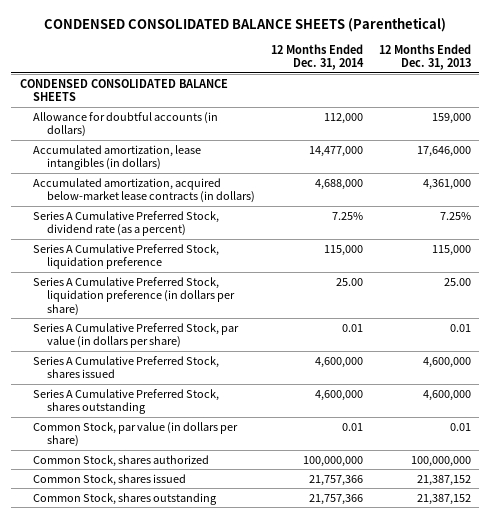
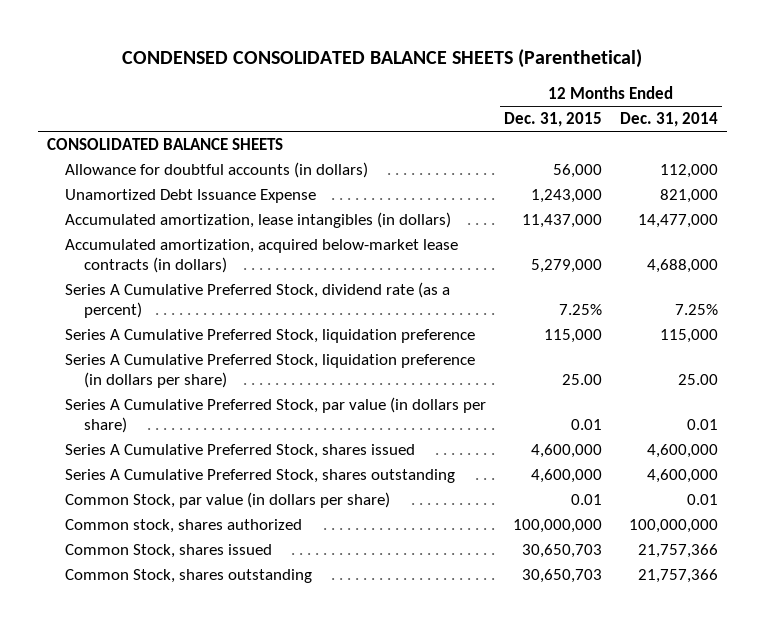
- | 12 Months Ended Dec. 31, 2014 | 12 Months Ended Dec. 31, 2013
+ | 12 Months Ended Dec. 31, 2015 | 12 Months Ended Dec. 31, 2014
- CONDENSED CONSOLIDATED BALANCE SHEETS
+ CONSOLIDATED BALANCE SHEETS
+ Unamortized Debt Issuance Expense | 1,243,000 | 821,000
- Common Stock, shares authorized | 100,000,000 | 100,000,000
+ Common stock, shares authorized | 100,000,000 | 100,000,000

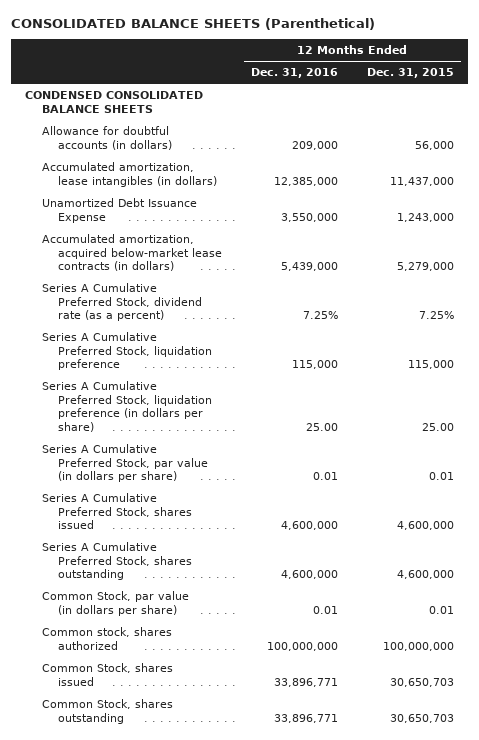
- CONDENSED CONSOLIDATED BALANCE SHEETS (Parenthetical)
+ CONSOLIDATED BALANCE SHEETS (Parenthetical)
- | 12 Months Ended Dec. 31, 2015 | 12 Months Ended Dec. 31, 2014
+ | 12 Months Ended Dec. 31, 2016 | 12 Months Ended Dec. 31, 2015
- CONSOLIDATED BALANCE SHEETS
+ CONDENSED CONSOLIDATED BALANCE SHEETS
moved down: Unamortized Debt Issuance Expense | 3,550,000 | 1,243,000

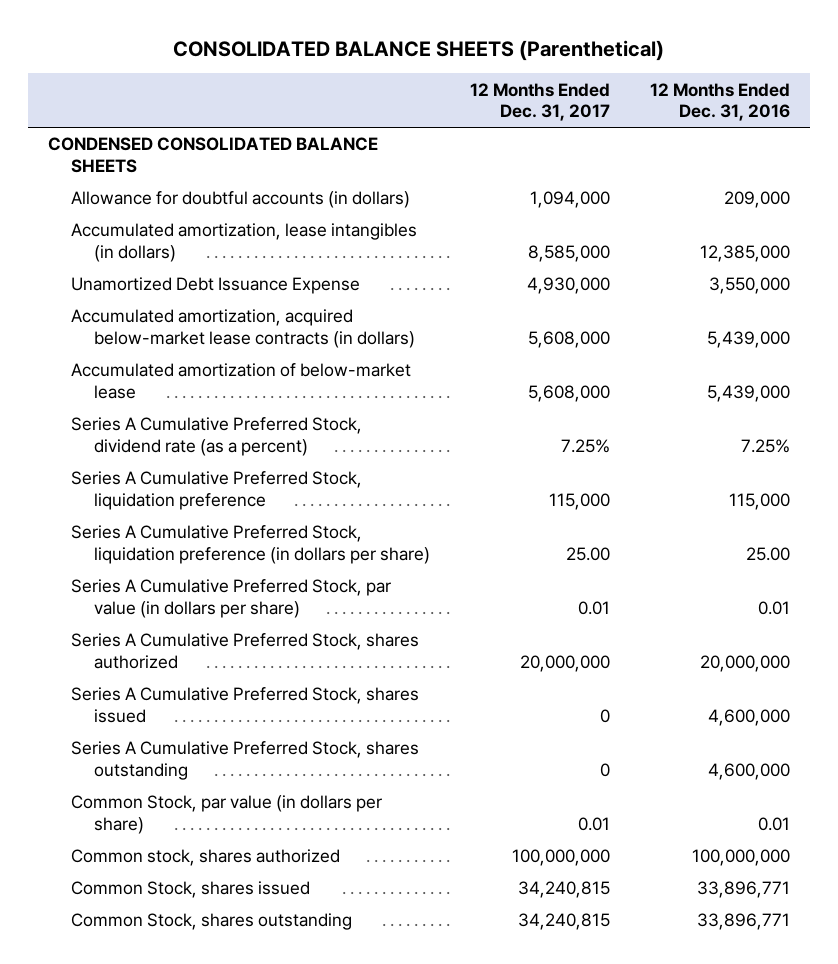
- | 12 Months Ended Dec. 31, 2016 | 12 Months Ended Dec. 31, 2015
+ | 12 Months Ended Dec. 31, 2017 | 12 Months Ended Dec. 31, 2016
+ Accumulated amortization of below-market lease | 5,608,000 | 5,439,000
+ Series A Cumulative Preferred Stock, shares authorized | 20,000,000 | 20,000,000

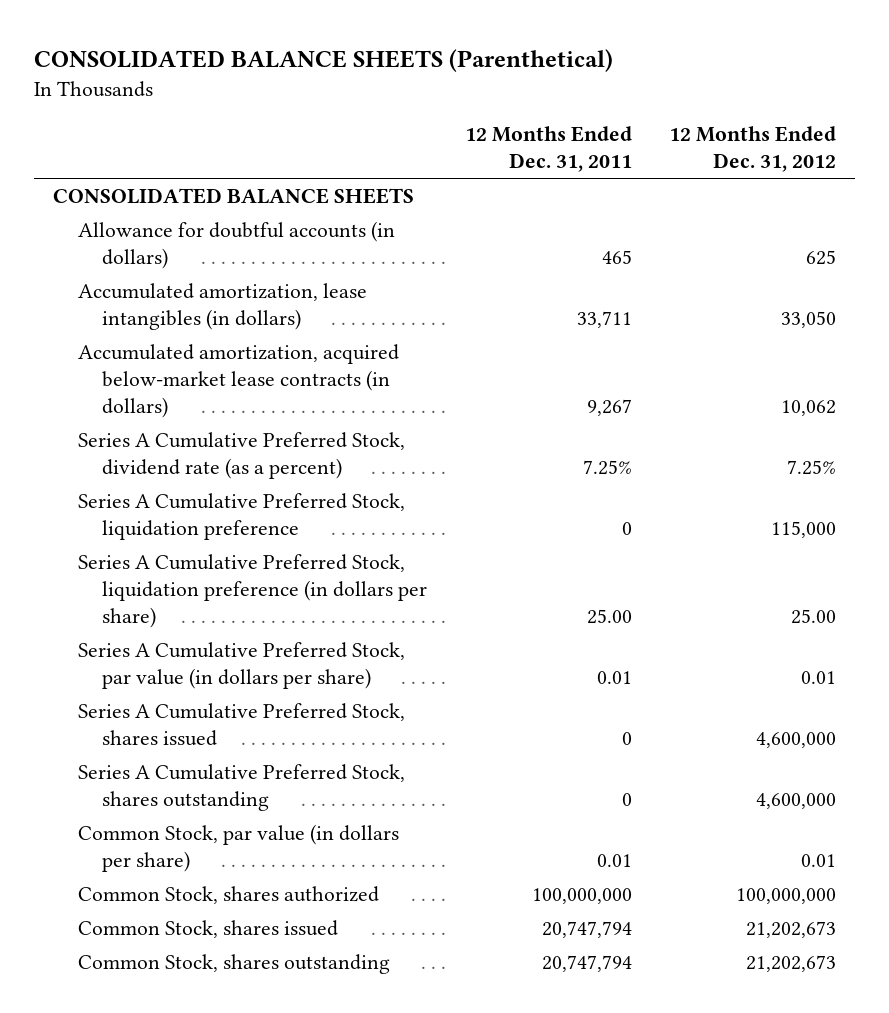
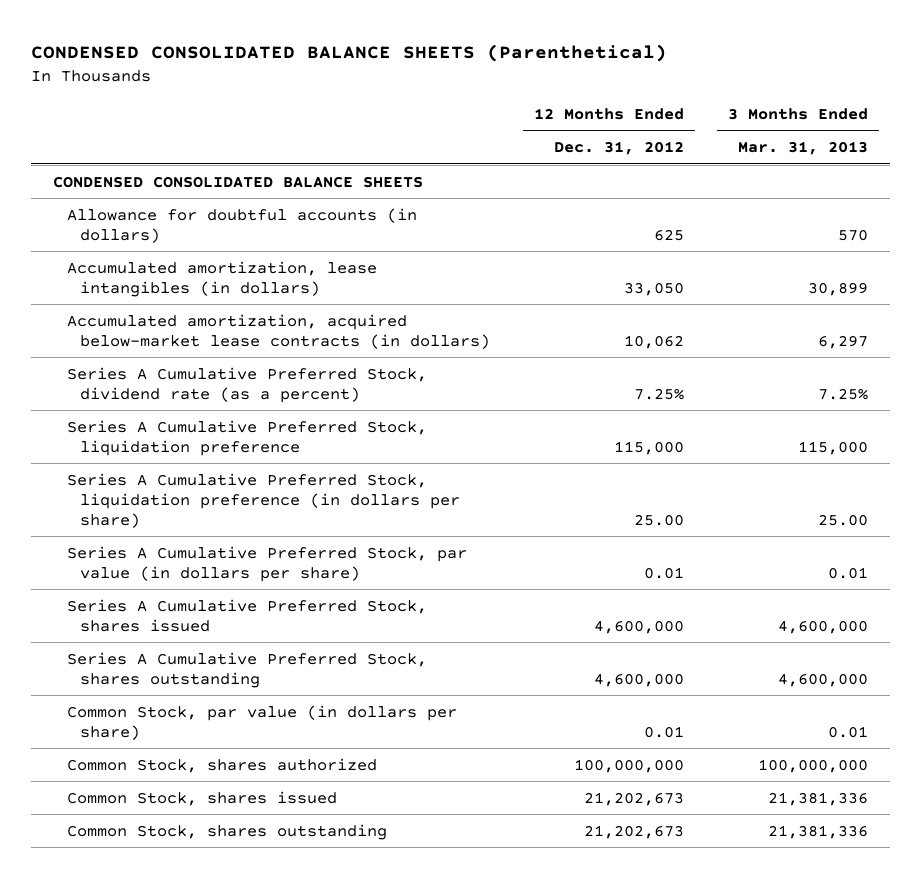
- CONSOLIDATED BALANCE SHEETS (Parenthetical)
+ CONDENSED CONSOLIDATED BALANCE SHEETS (Parenthetical)
- | 12 Months Ended Dec. 31, 2011 | 12 Months Ended Dec. 31, 2012
+ | 12 Months Ended Dec. 31, 2012 | 3 Months Ended Mar. 31, 2013
- CONSOLIDATED BALANCE SHEETS
+ CONDENSED CONSOLIDATED BALANCE SHEETS

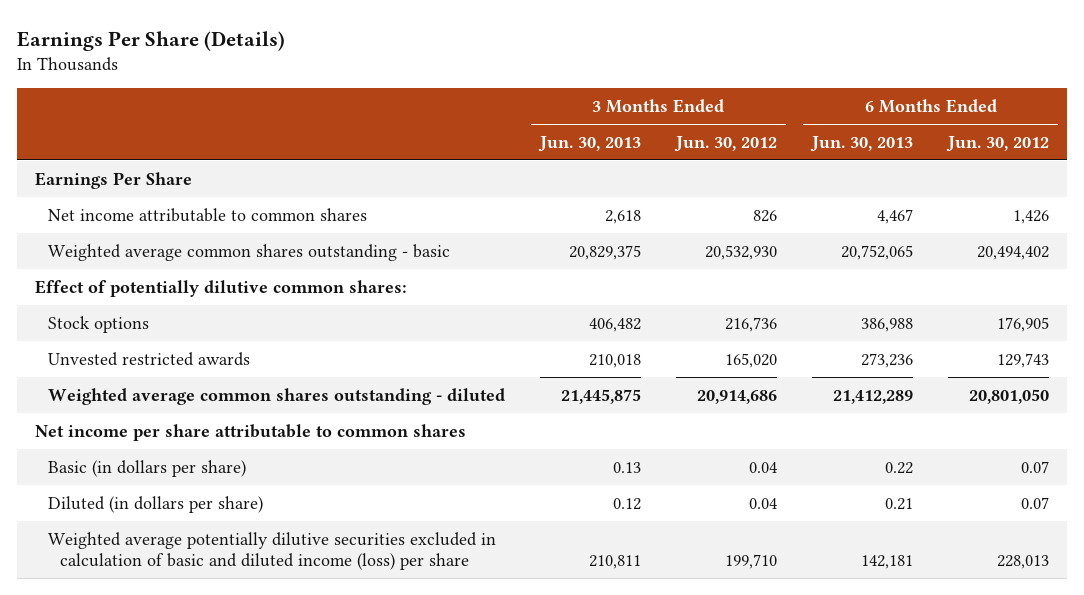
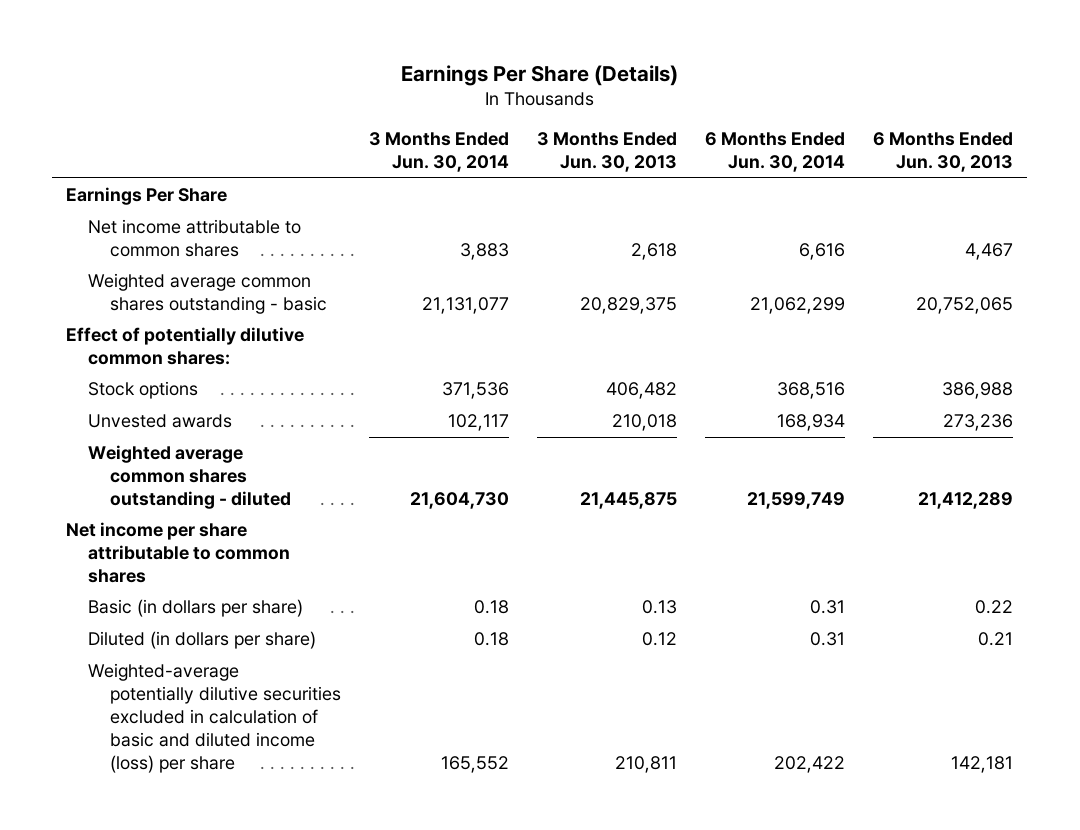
- | 3 Months Ended Jun. 30, 2013 | 3 Months Ended Jun. 30, 2012 | 6 Months Ended Jun. 30, 2013 | 6 Months Ended Jun. 30, 2012
+ | 3 Months Ended Jun. 30, 2014 | 3 Months Ended Jun. 30, 2013 | 6 Months Ended Jun. 30, 2014 | 6 Months Ended Jun. 30, 2013
- Unvested restricted awards | 210,018 | 165,020 | 273,236 | 129,743
+ Unvested awards | 102,117 | 210,018 | 168,934 | 273,236
- Weighted average potentially dilutive securities excluded in calculation of basic and diluted income (loss) per share | 210,811 | 199,710 | 142,181 | 228,013
+ Weighted-average potentially dilutive securities excluded in calculation of basic and diluted income (loss) per share | 165,552 | 210,811 | 202,422 | 142,181

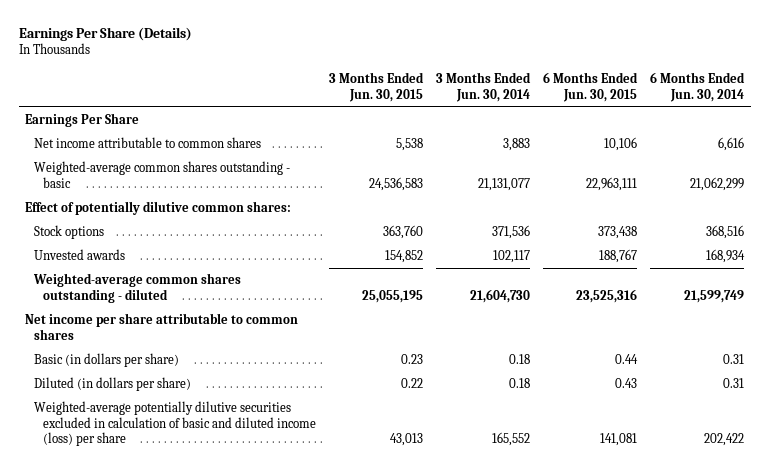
- | 3 Months Ended Jun. 30, 2014 | 3 Months Ended Jun. 30, 2013 | 6 Months Ended Jun. 30, 2014 | 6 Months Ended Jun. 30, 2013
+ | 3 Months Ended Jun. 30, 2015 | 3 Months Ended Jun. 30, 2014 | 6 Months Ended Jun. 30, 2015 | 6 Months Ended Jun. 30, 2014
- Weighted average common shares outstanding - basic | 21,131,077 | 20,829,375 | 21,062,299 | 20,752,065
+ Weighted-average common shares outstanding - basic | 24,536,583 | 21,131,077 | 22,963,111 | 21,062,299
- Weighted average common shares outstanding - diluted | 21,604,730 | 21,445,875 | 21,599,749 | 21,412,289
+ Weighted-average common shares outstanding - diluted | 25,055,195 | 21,604,730 | 23,525,316 | 21,599,749

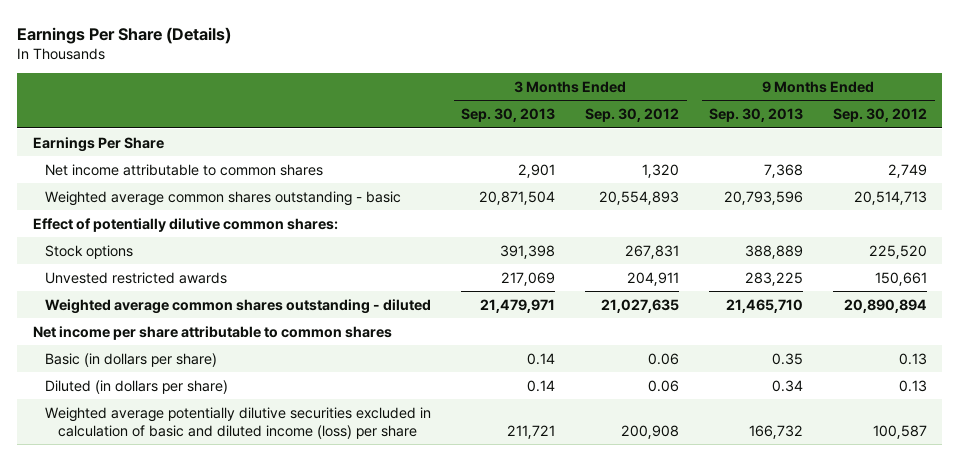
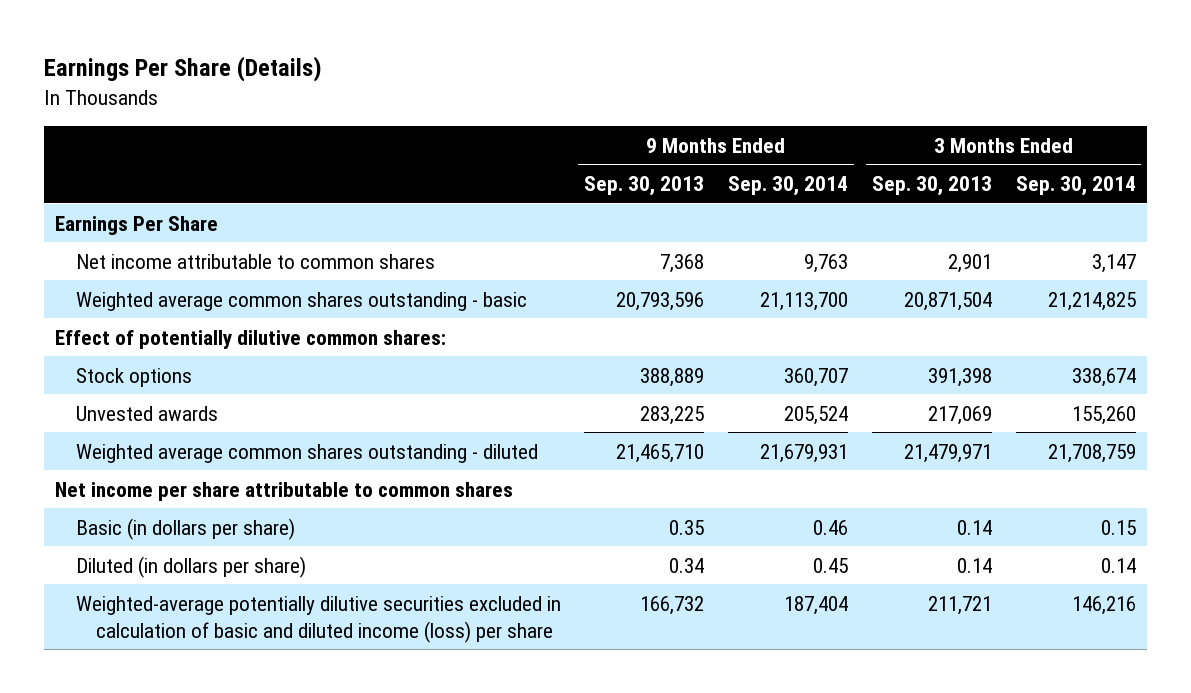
- | 3 Months Ended Sep. 30, 2013 | 3 Months Ended Sep. 30, 2012 | 9 Months Ended Sep. 30, 2013 | 9 Months Ended Sep. 30, 2012
+ | 9 Months Ended Sep. 30, 2013 | 9 Months Ended Sep. 30, 2014 | 3 Months Ended Sep. 30, 2013 | 3 Months Ended Sep. 30, 2014
- Unvested restricted awards | 217,069 | 204,911 | 283,225 | 150,661
+ Unvested awards | 283,225 | 205,524 | 217,069 | 155,260
- Weighted average potentially dilutive securities excluded in calculation of basic and diluted income (loss) per share | 211,721 | 200,908 | 166,732 | 100,587
+ Weighted-average potentially dilutive securities excluded in calculation of basic and diluted income (loss) per share | 166,732 | 187,404 | 211,721 | 146,216

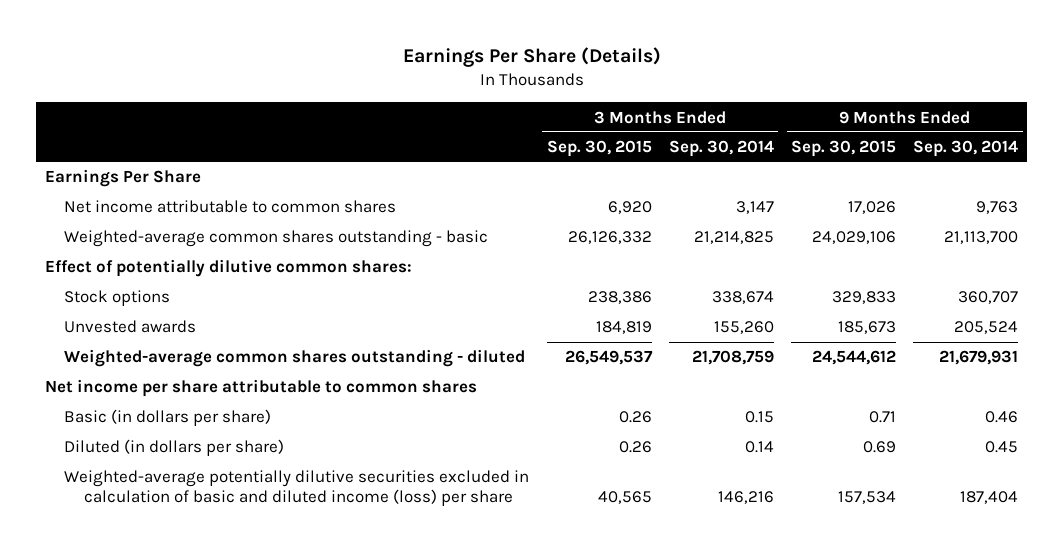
- | 9 Months Ended Sep. 30, 2013 | 9 Months Ended Sep. 30, 2014 | 3 Months Ended Sep. 30, 2013 | 3 Months Ended Sep. 30, 2014
+ | 3 Months Ended Sep. 30, 2015 | 3 Months Ended Sep. 30, 2014 | 9 Months Ended Sep. 30, 2015 | 9 Months Ended Sep. 30, 2014
- Weighted average common shares outstanding - basic | 20,793,596 | 21,113,700 | 20,871,504 | 21,214,825
+ Weighted-average common shares outstanding - basic | 26,126,332 | 21,214,825 | 24,029,106 | 21,113,700
- Weighted average common shares outstanding - diluted | 21,465,710 | 21,679,931 | 21,479,971 | 21,708,759
+ Weighted-average common shares outstanding - diluted | 26,549,537 | 21,708,759 | 24,544,612 | 21,679,931

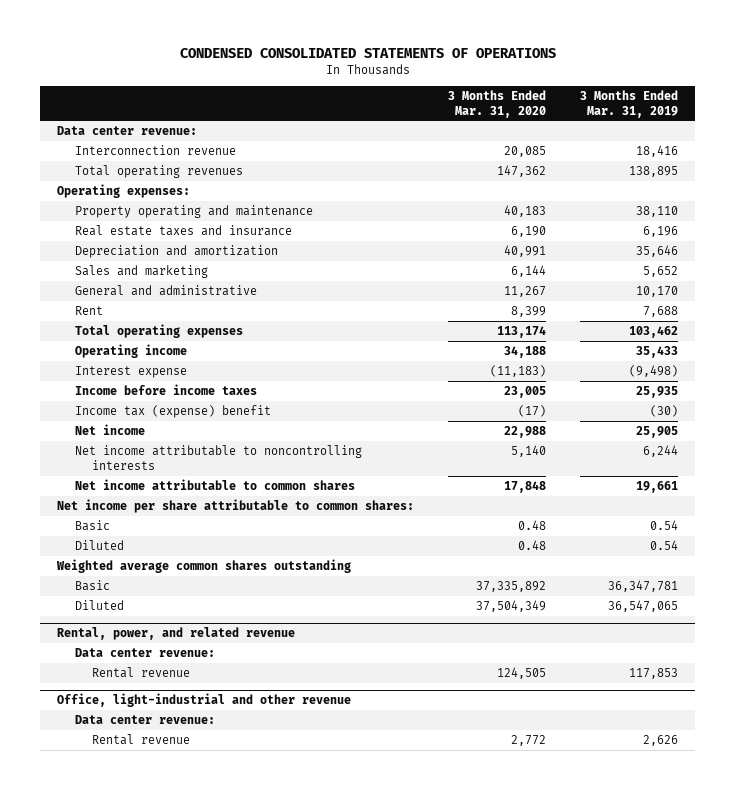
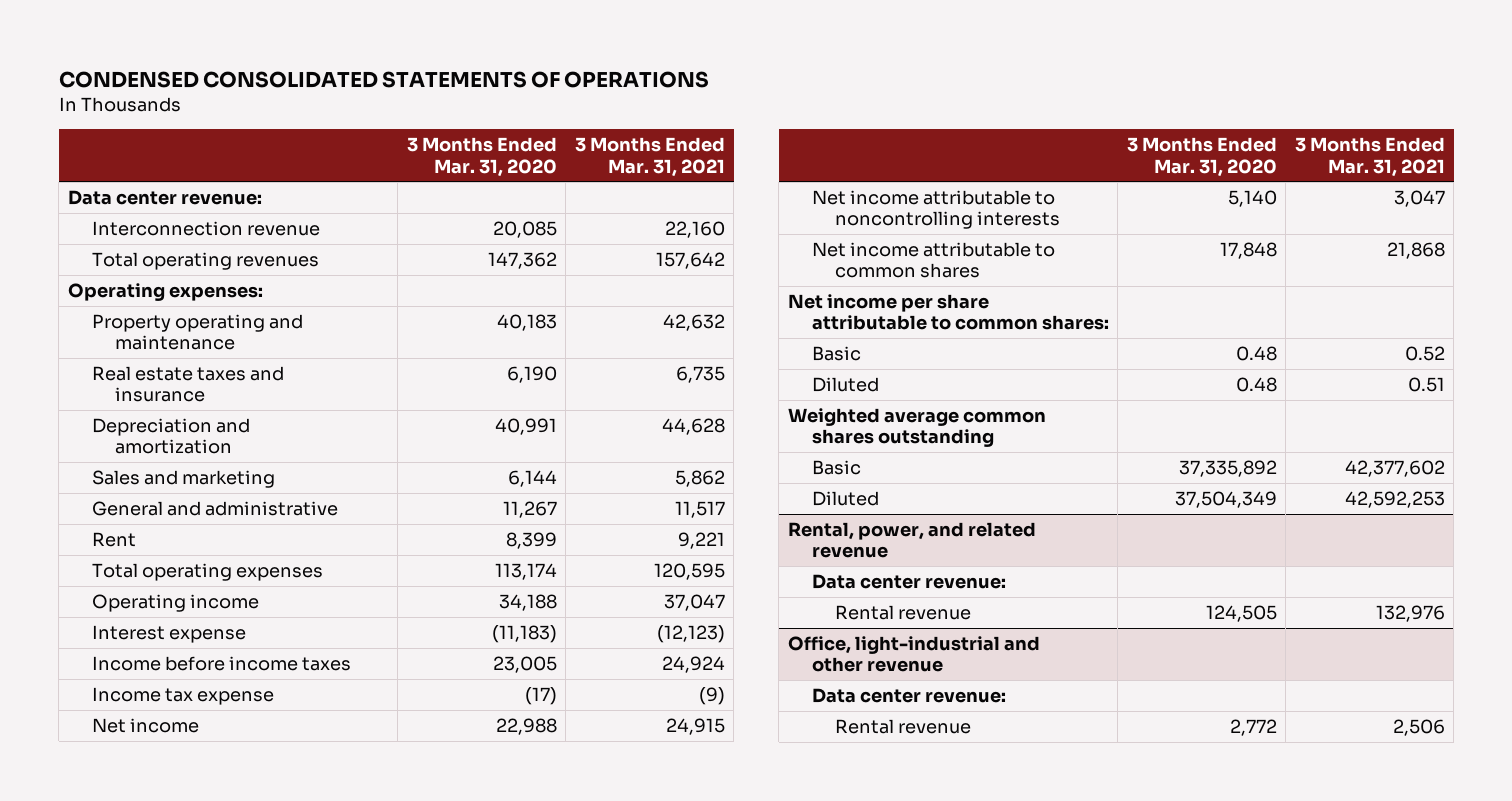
- | 3 Months Ended Mar. 31, 2020 | 3 Months Ended Mar. 31, 2019
+ | 3 Months Ended Mar. 31, 2020 | 3 Months Ended Mar. 31, 2021
- Income tax (expense) benefit | (17) | (30)
+ Income tax expense | (17) | (9)

